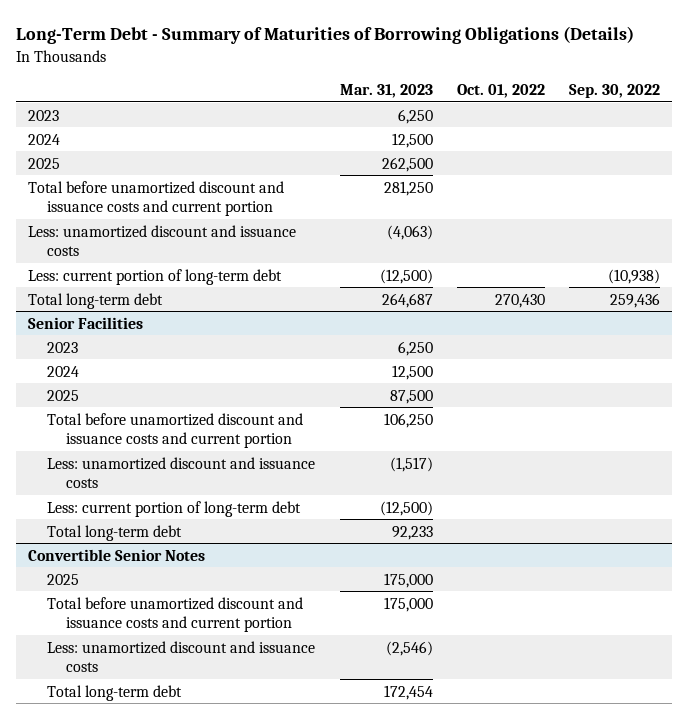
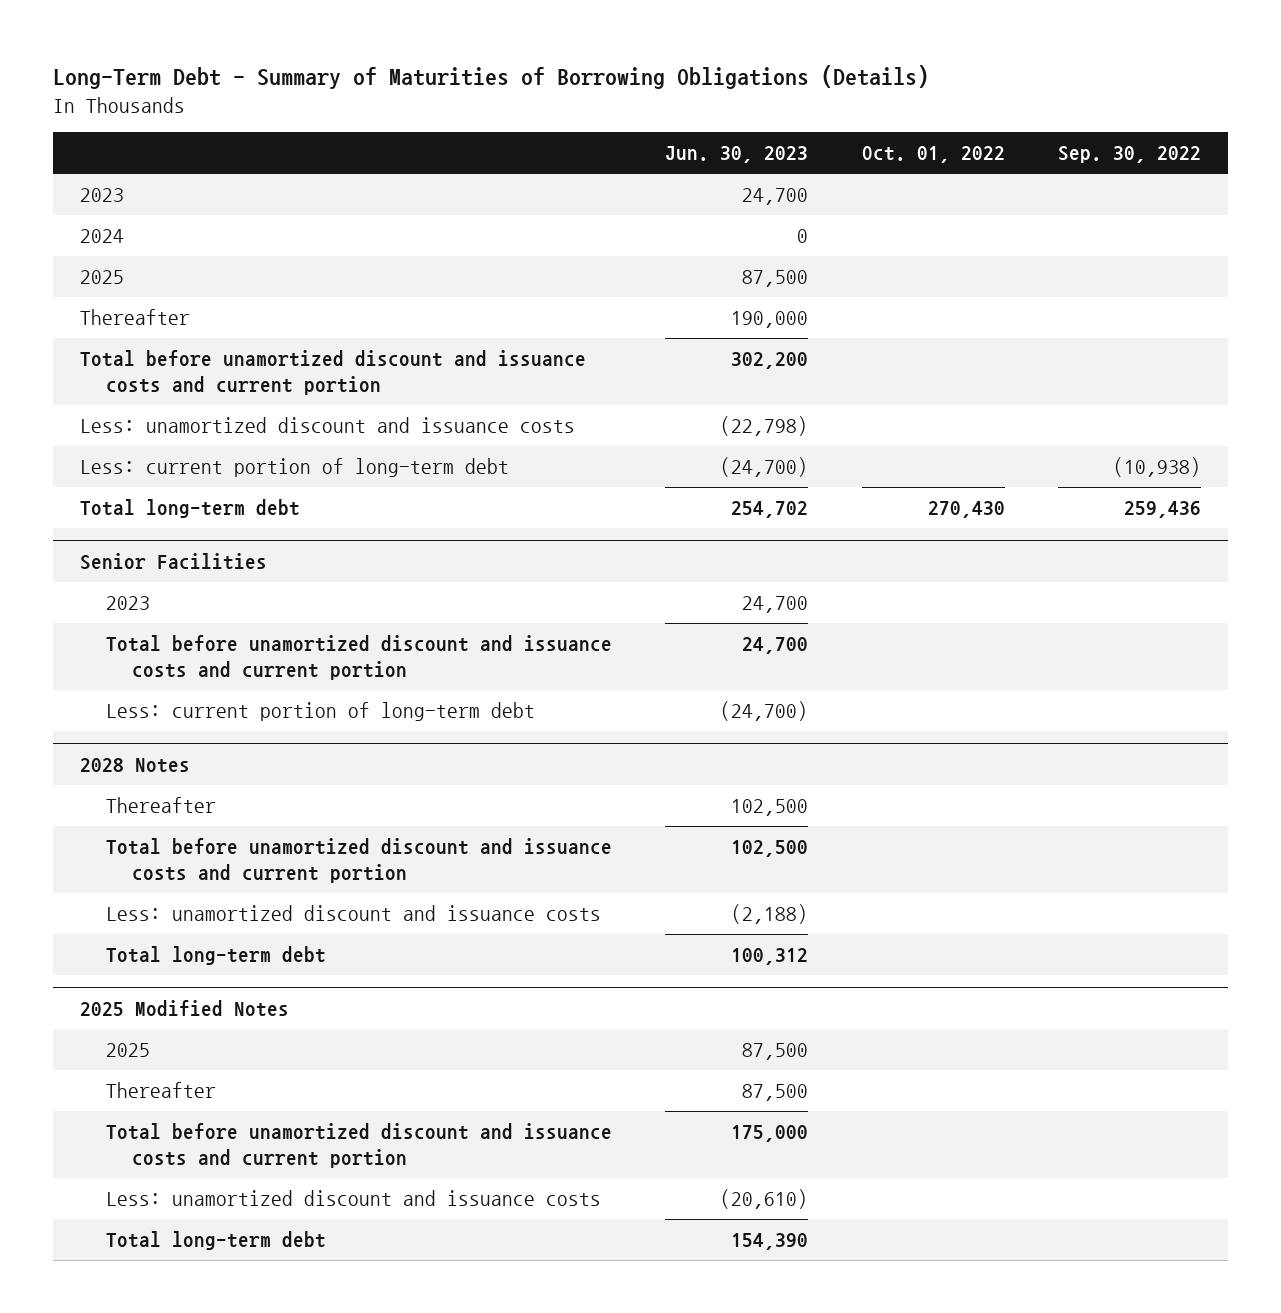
- | Mar. 31, 2023 | Oct. 01, 2022 | Sep. 30, 2022
+ | Jun. 30, 2023 | Oct. 01, 2022 | Sep. 30, 2022
+ Thereafter | 190,000 | |
@ Senior Facilities
- 2024 | 12,500 | |
- 2025 | 87,500 | |
- Less: unamortized discount and issuance costs | (1,517) | |
- Total long-term debt | 92,233 | |
- Convertible Senior Notes
+ 2028 Notes
+ Thereafter | 102,500 | |
+ Total before unamortized discount and issuance costs and current portion | 102,500 | |
+ Less: unamortized discount and issuance costs | (2,188) | |
+ Total long-term debt | 100,312 | |
+ 2025 Modified Notes
+ Thereafter | 87,500 | |

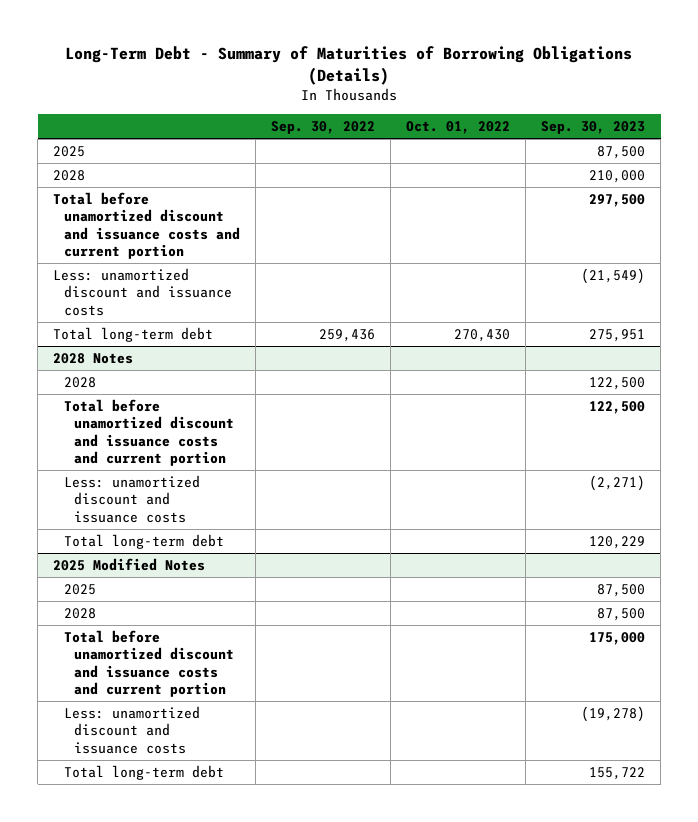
- | Jun. 30, 2023 | Oct. 01, 2022 | Sep. 30, 2022
+ | Sep. 30, 2022 | Oct. 01, 2022 | Sep. 30, 2023
- 2023 | 24,700 | |
- 2024 | 0 | |
- Thereafter | 190,000 | |
+ 2028 | | | 210,000
- Less: current portion of long-term debt | (24,700) | | (10,938)
- Senior Facilities
- 2023 | 24,700 | |
- Total before unamortized discount and issuance costs and current portion | 24,700 | |
- Less: current portion of long-term debt | (24,700) | |
@ 2028 Notes
- Thereafter | 102,500 | |
+ 2028 | | | 122,500
@ 2025 Modified Notes
- Thereafter | 87,500 | |
+ 2028 | | | 87,500

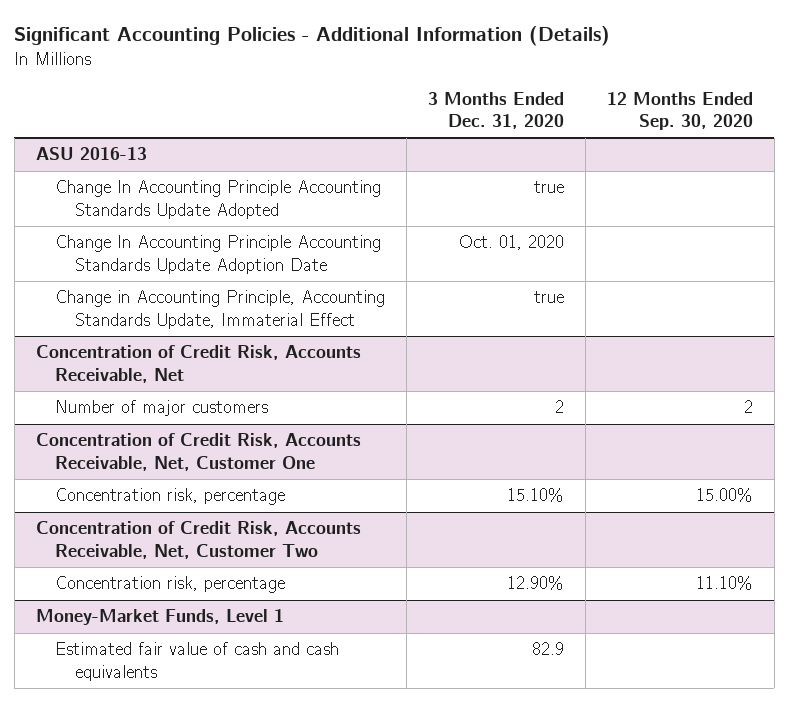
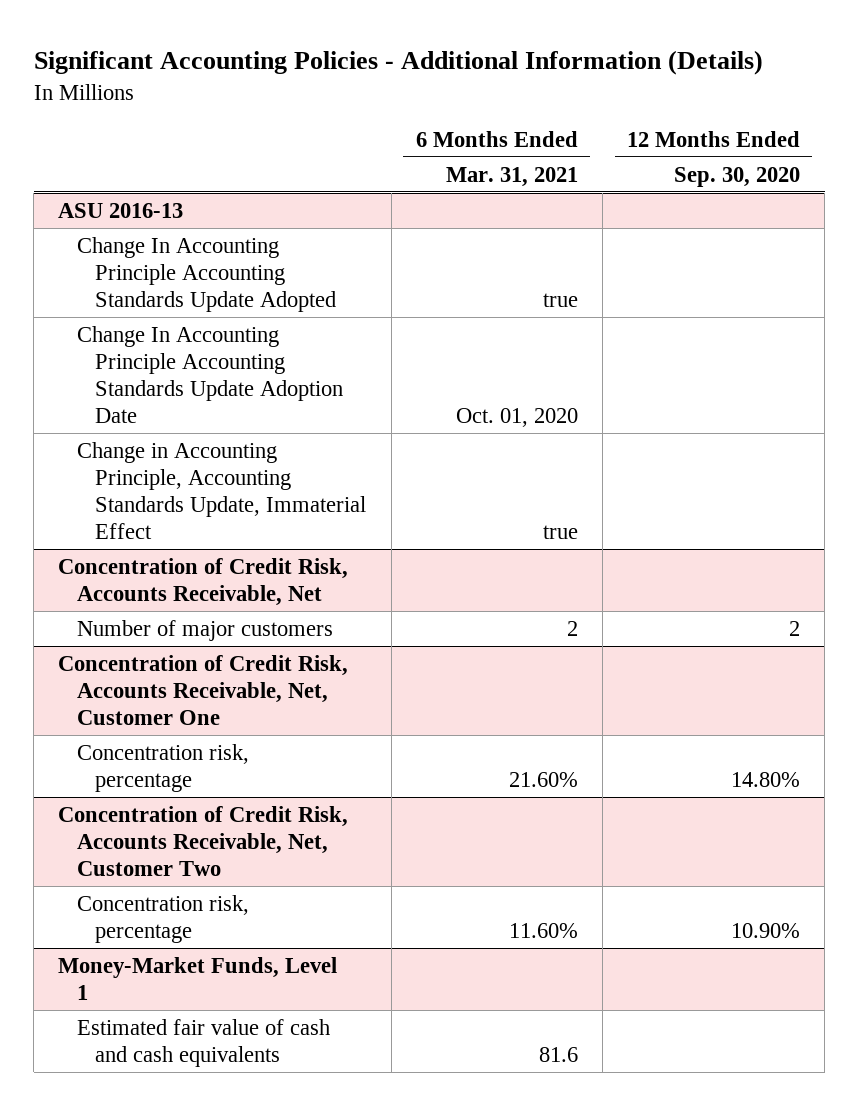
- | 3 Months Ended Dec. 31, 2020 | 12 Months Ended Sep. 30, 2020
+ | 6 Months Ended Mar. 31, 2021 | 12 Months Ended Sep. 30, 2020
@ Concentration of Credit Risk, Accounts Receivable, Net, Customer One
- Concentration risk, percentage | 15.10% | 15.00%
+ Concentration risk, percentage | 21.60% | 14.80%
@ Concentration of Credit Risk, Accounts Receivable, Net, Customer Two
- Concentration risk, percentage | 12.90% | 11.10%
+ Concentration risk, percentage | 11.60% | 10.90%

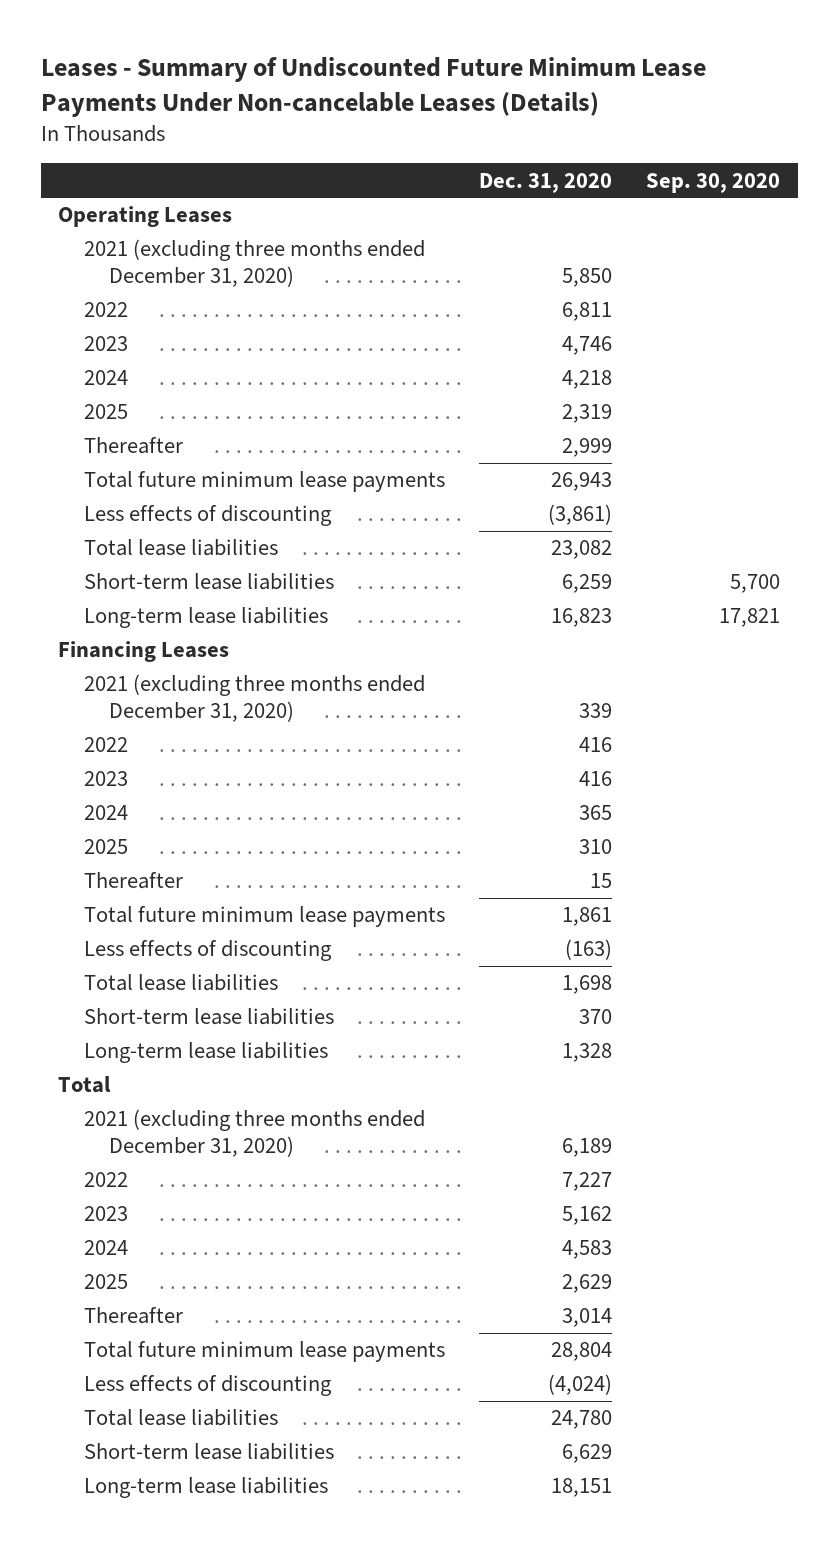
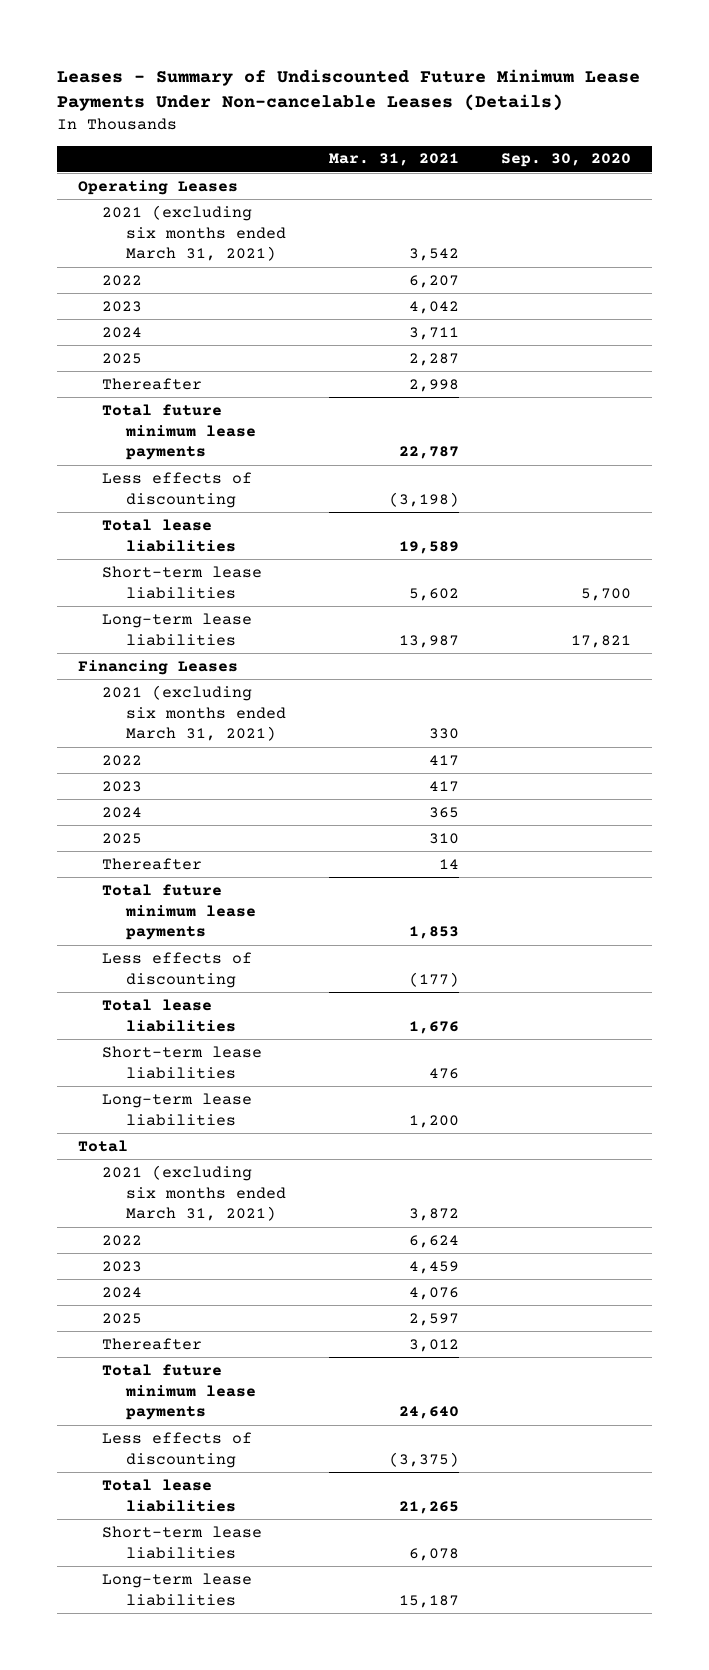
- | Dec. 31, 2020 | Sep. 30, 2020
+ | Mar. 31, 2021 | Sep. 30, 2020
- 2021 (excluding three months ended December 31, 2020) | 5,850 |
+ 2021 (excluding six months ended March 31, 2021) | 3,542 |
- 2021 (excluding three months ended December 31, 2020) | 339 |
+ 2021 (excluding six months ended March 31, 2021) | 330 |
- 2021 (excluding three months ended December 31, 2020) | 6,189 |
+ 2021 (excluding six months ended March 31, 2021) | 3,872 |

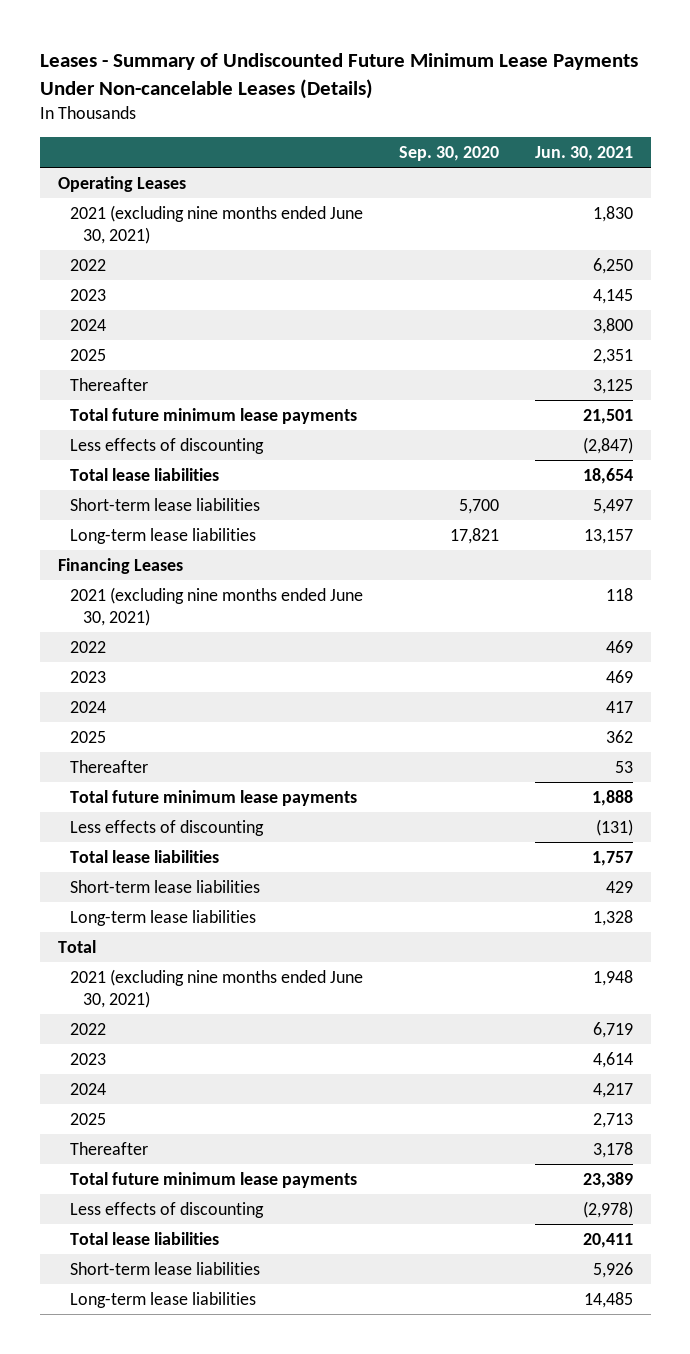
- | Mar. 31, 2021 | Sep. 30, 2020
+ | Sep. 30, 2020 | Jun. 30, 2021
- 2021 (excluding six months ended March 31, 2021) | 3,542 |
+ 2021 (excluding nine months ended June 30, 2021) | | 1,830
- 2021 (excluding six months ended March 31, 2021) | 330 |
+ 2021 (excluding nine months ended June 30, 2021) | | 118
- 2021 (excluding six months ended March 31, 2021) | 3,872 |
+ 2021 (excluding nine months ended June 30, 2021) | | 1,948

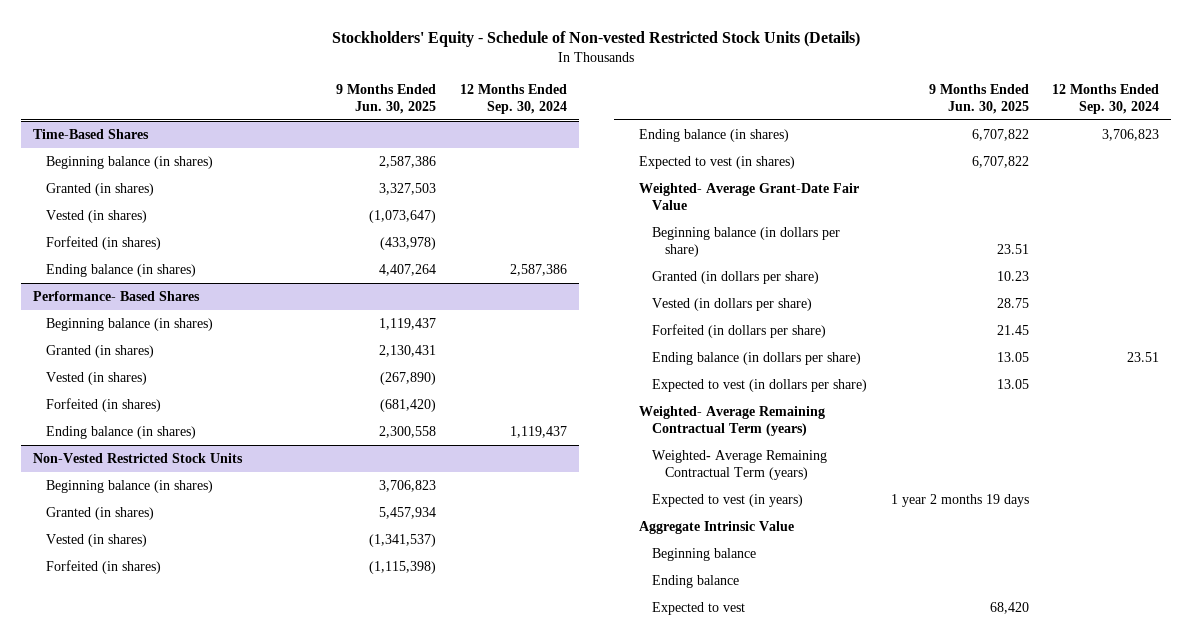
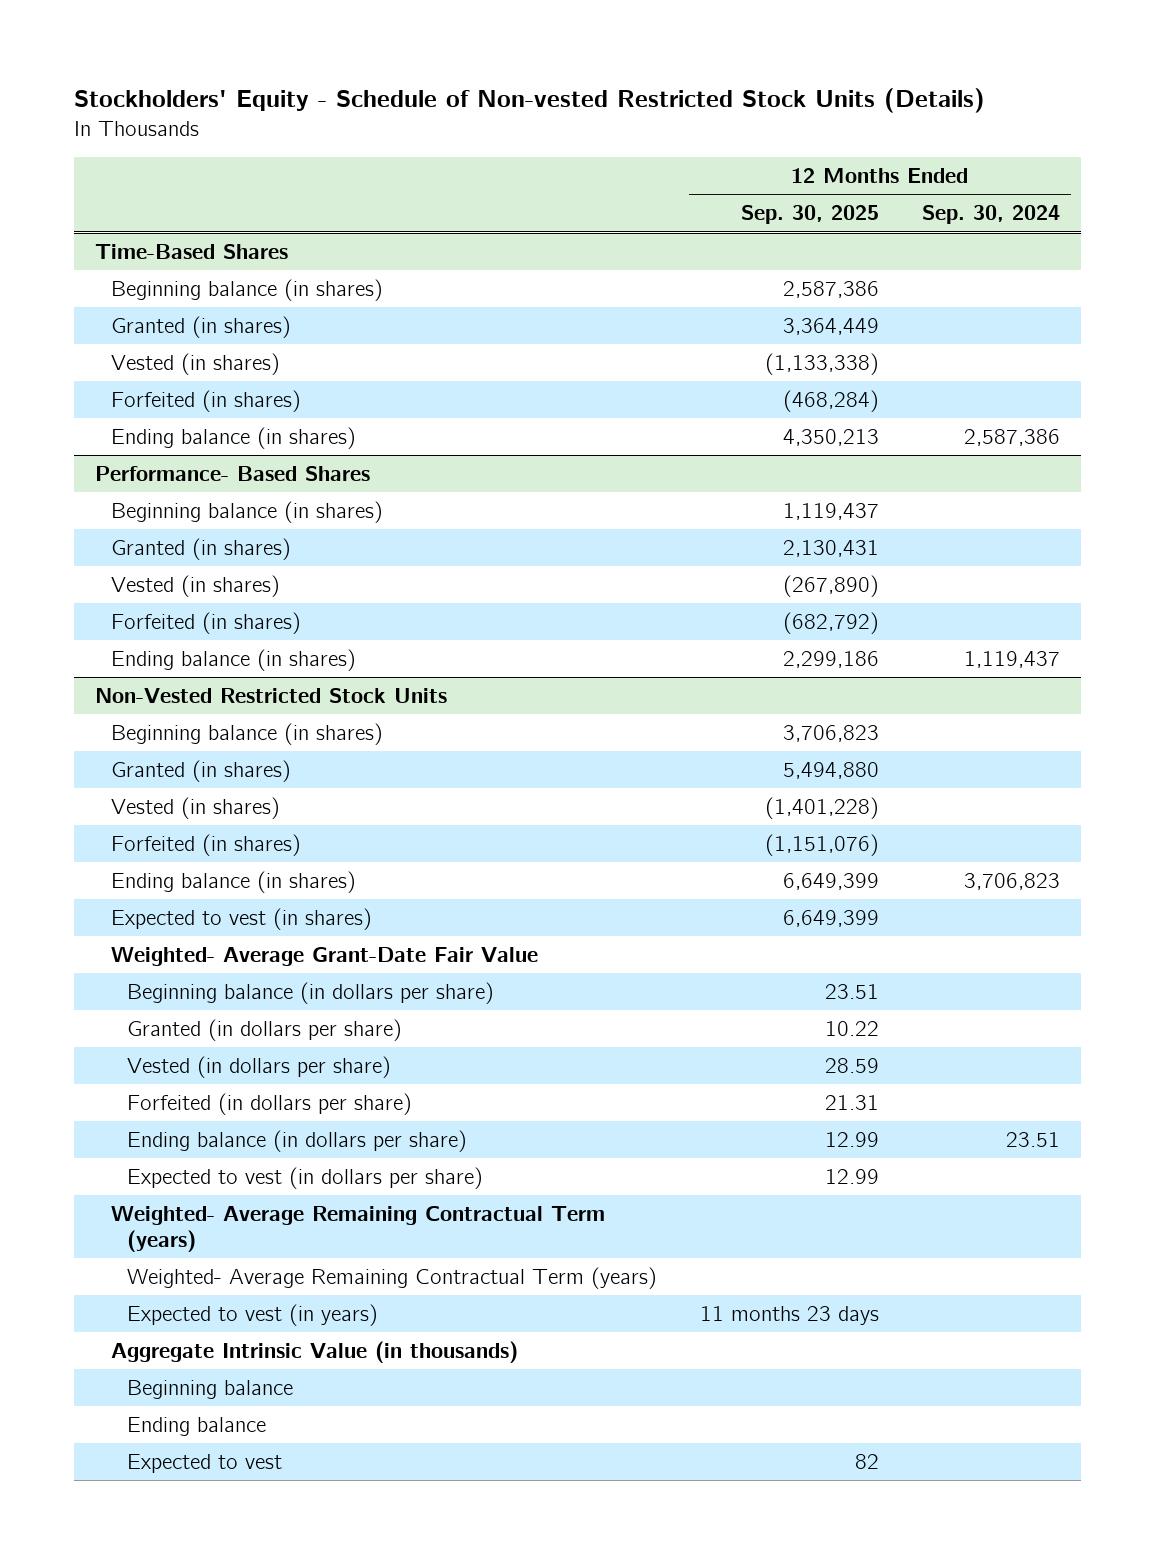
- | 9 Months Ended Jun. 30, 2025 | 12 Months Ended Sep. 30, 2024
+ | 12 Months Ended Sep. 30, 2025 | 12 Months Ended Sep. 30, 2024
@ Non-Vested Restricted Stock Units
- Aggregate Intrinsic Value
+ Aggregate Intrinsic Value (in thousands)

